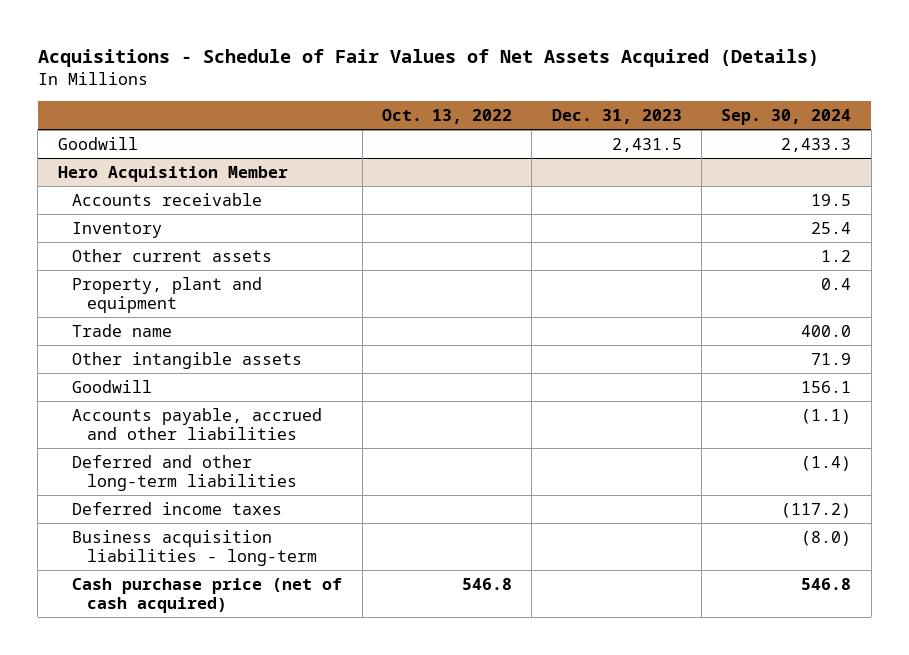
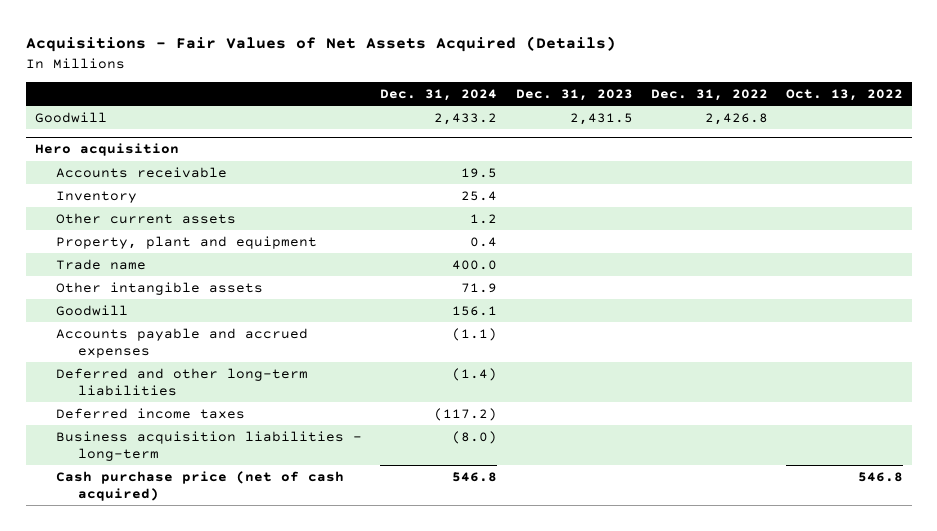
- Acquisitions - Schedule of Fair Values of Net Assets Acquired (Details)
+ Acquisitions - Fair Values of Net Assets Acquired (Details)
- | Oct. 13, 2022 | Dec. 31, 2023 | Sep. 30, 2024
+ | Dec. 31, 2024 | Dec. 31, 2023 | Dec. 31, 2022 | Oct. 13, 2022
- Hero Acquisition Member
+ Hero acquisition
- Accounts payable, accrued and other liabilities | | | (1.1)
+ Accounts payable and accrued expenses | (1.1) | | |

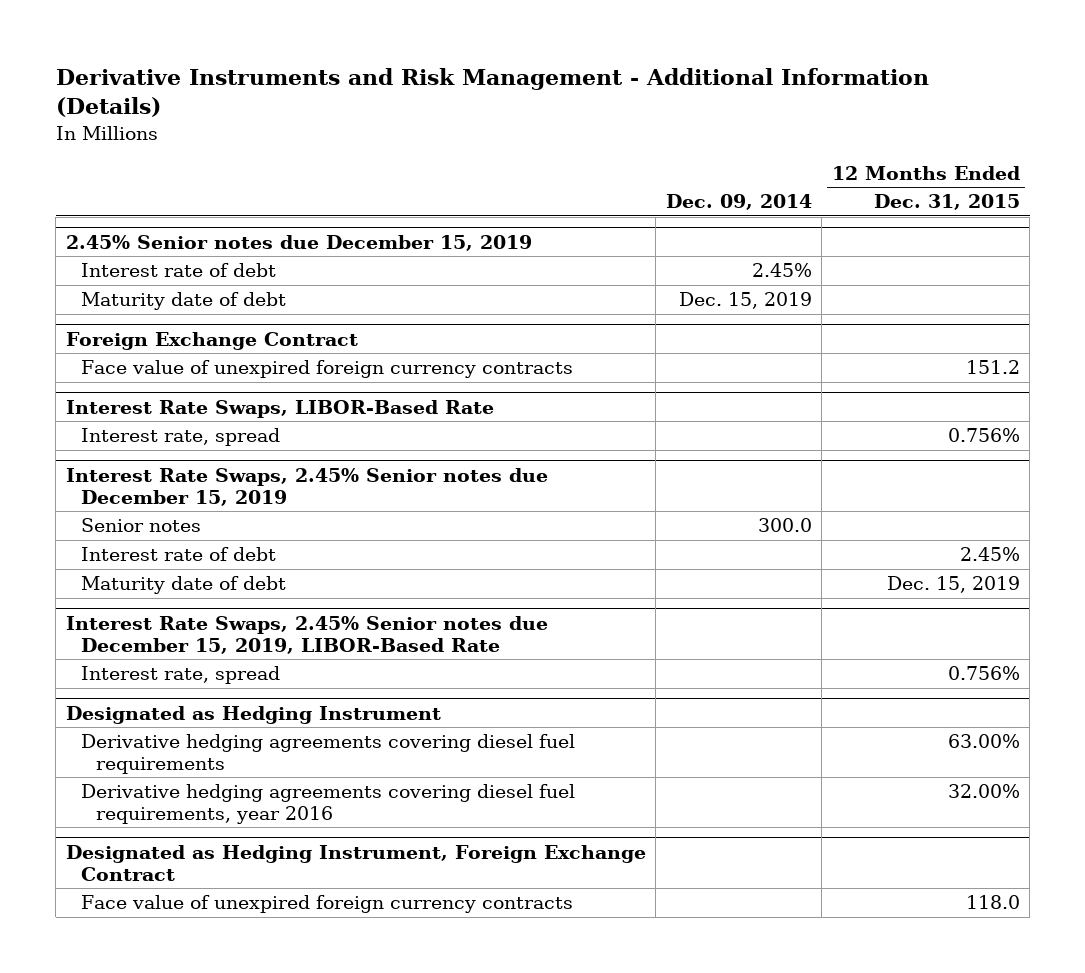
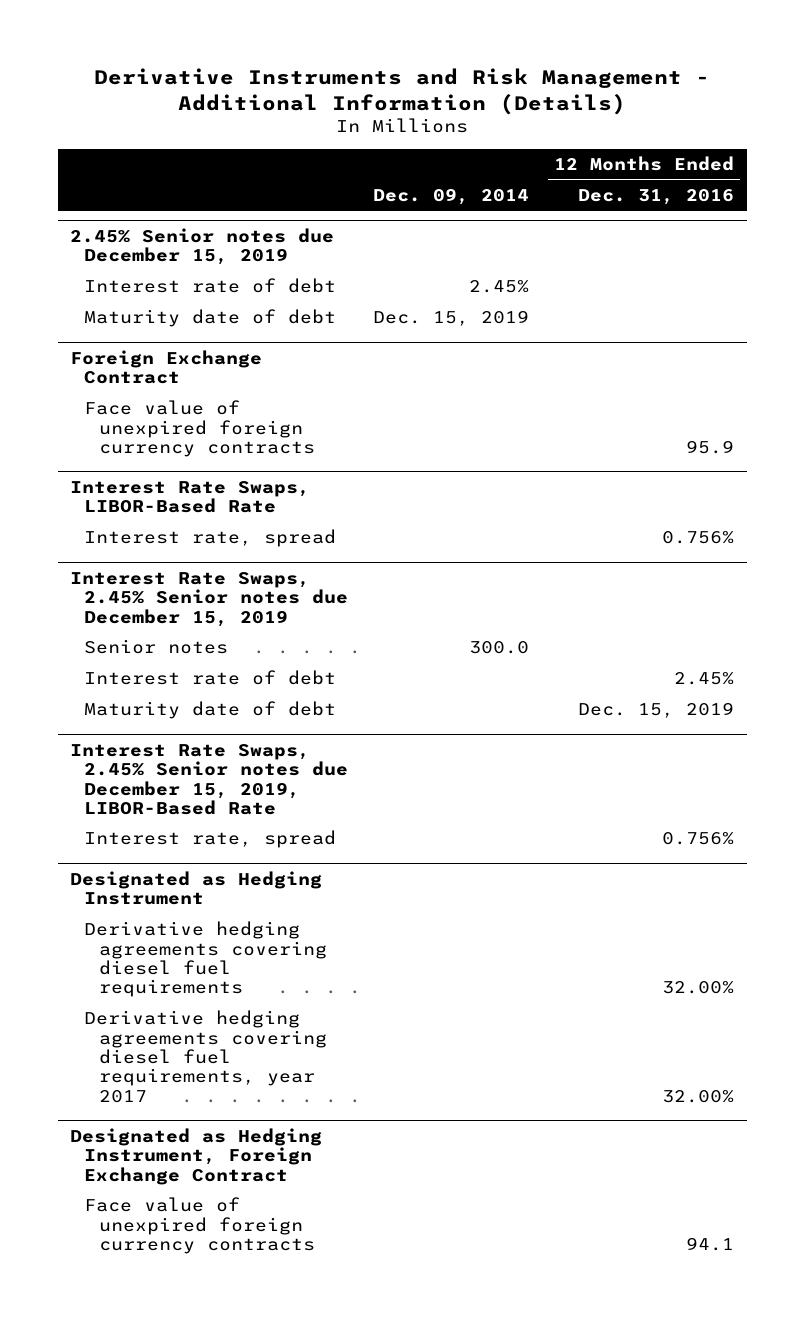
- | Dec. 09, 2014 | 12 Months Ended Dec. 31, 2015
+ | Dec. 09, 2014 | 12 Months Ended Dec. 31, 2016
@ Designated as Hedging Instrument
- Derivative hedging agreements covering diesel fuel requirements, year 2016 | | 32.00%
+ Derivative hedging agreements covering diesel fuel requirements, year 2017 | | 32.00%

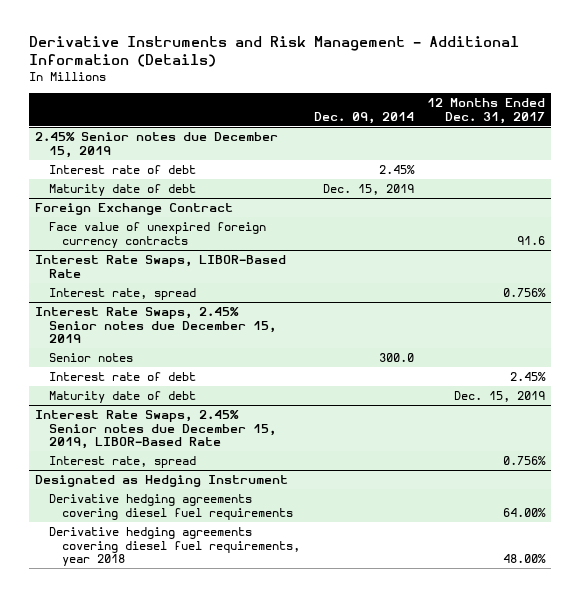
- | Dec. 09, 2014 | 12 Months Ended Dec. 31, 2016
+ | Dec. 09, 2014 | 12 Months Ended Dec. 31, 2017
@ Designated as Hedging Instrument
- Derivative hedging agreements covering diesel fuel requirements, year 2017 | | 32.00%
- Designated as Hedging Instrument, Foreign Exchange Contract
- Face value of unexpired foreign currency contracts | | 94.1
@ Designated as Hedging Instrument
+ Derivative hedging agreements covering diesel fuel requirements, year 2018 | | 48.00%

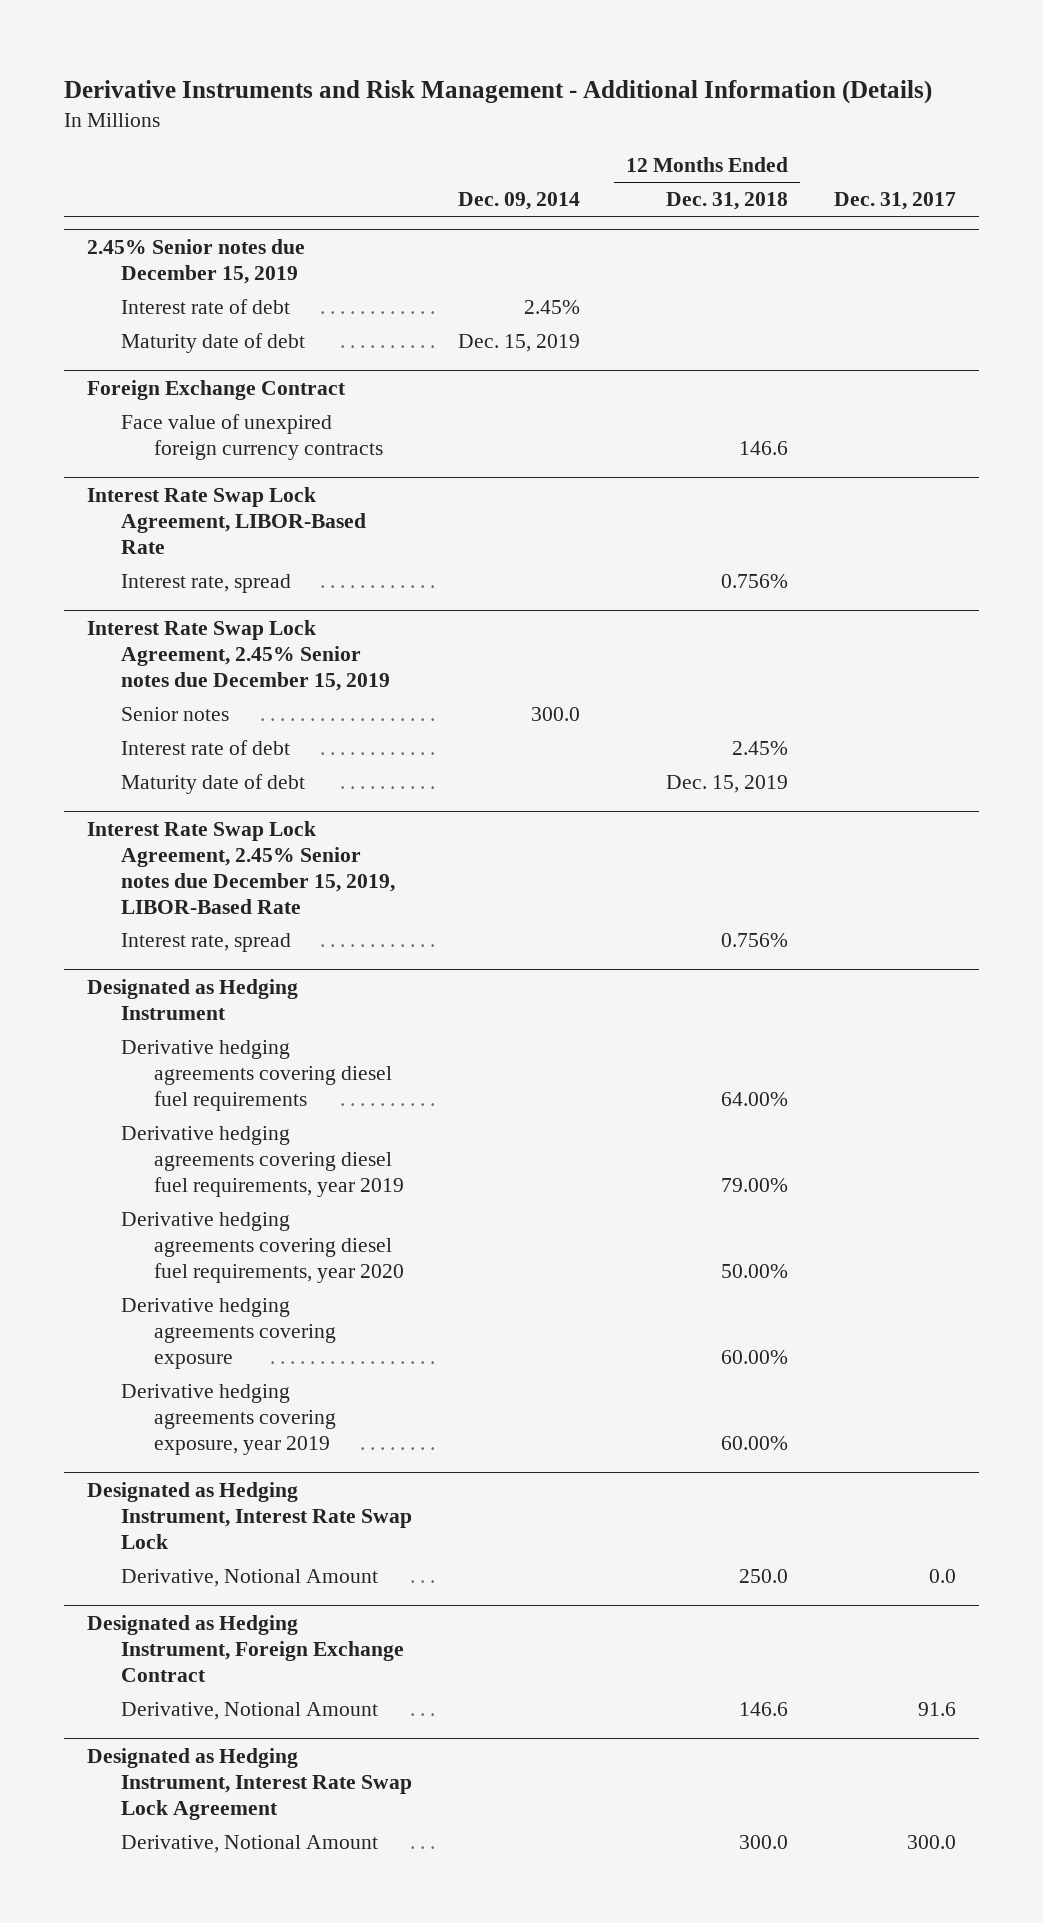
- | Dec. 09, 2014 | 12 Months Ended Dec. 31, 2017
+ | Dec. 09, 2014 | 12 Months Ended Dec. 31, 2018 | Dec. 31, 2017
- Interest Rate Swaps, LIBOR-Based Rate
+ Interest Rate Swap Lock Agreement, LIBOR-Based Rate
- Interest Rate Swaps, 2.45% Senior notes due December 15, 2019
+ Interest Rate Swap Lock Agreement, 2.45% Senior notes due December 15, 2019
- Interest Rate Swaps, 2.45% Senior notes due December 15, 2019, LIBOR-Based Rate
+ Interest Rate Swap Lock Agreement, 2.45% Senior notes due December 15, 2019, LIBOR-Based Rate
@ Designated as Hedging Instrument
- Derivative hedging agreements covering diesel fuel requirements, year 2018 | | 48.00%
+ Derivative hedging agreements covering diesel fuel requirements, year 2019 | | 79.00% |
+ Derivative hedging agreements covering diesel fuel requirements, year 2020 | | 50.00% |
+ Derivative hedging agreements covering exposure | | 60.00% |
+ Derivative hedging agreements covering exposure, year 2019 | | 60.00% |
+ Designated as Hedging Instrument, Interest Rate Swap Lock
+ Derivative, Notional Amount | | 250.0 | 0.0
+ Designated as Hedging Instrument, Foreign Exchange Contract
+ Derivative, Notional Amount | | 146.6 | 91.6
+ Designated as Hedging Instrument, Interest Rate Swap Lock Agreement
+ Derivative, Notional Amount | | 300.0 | 300.0

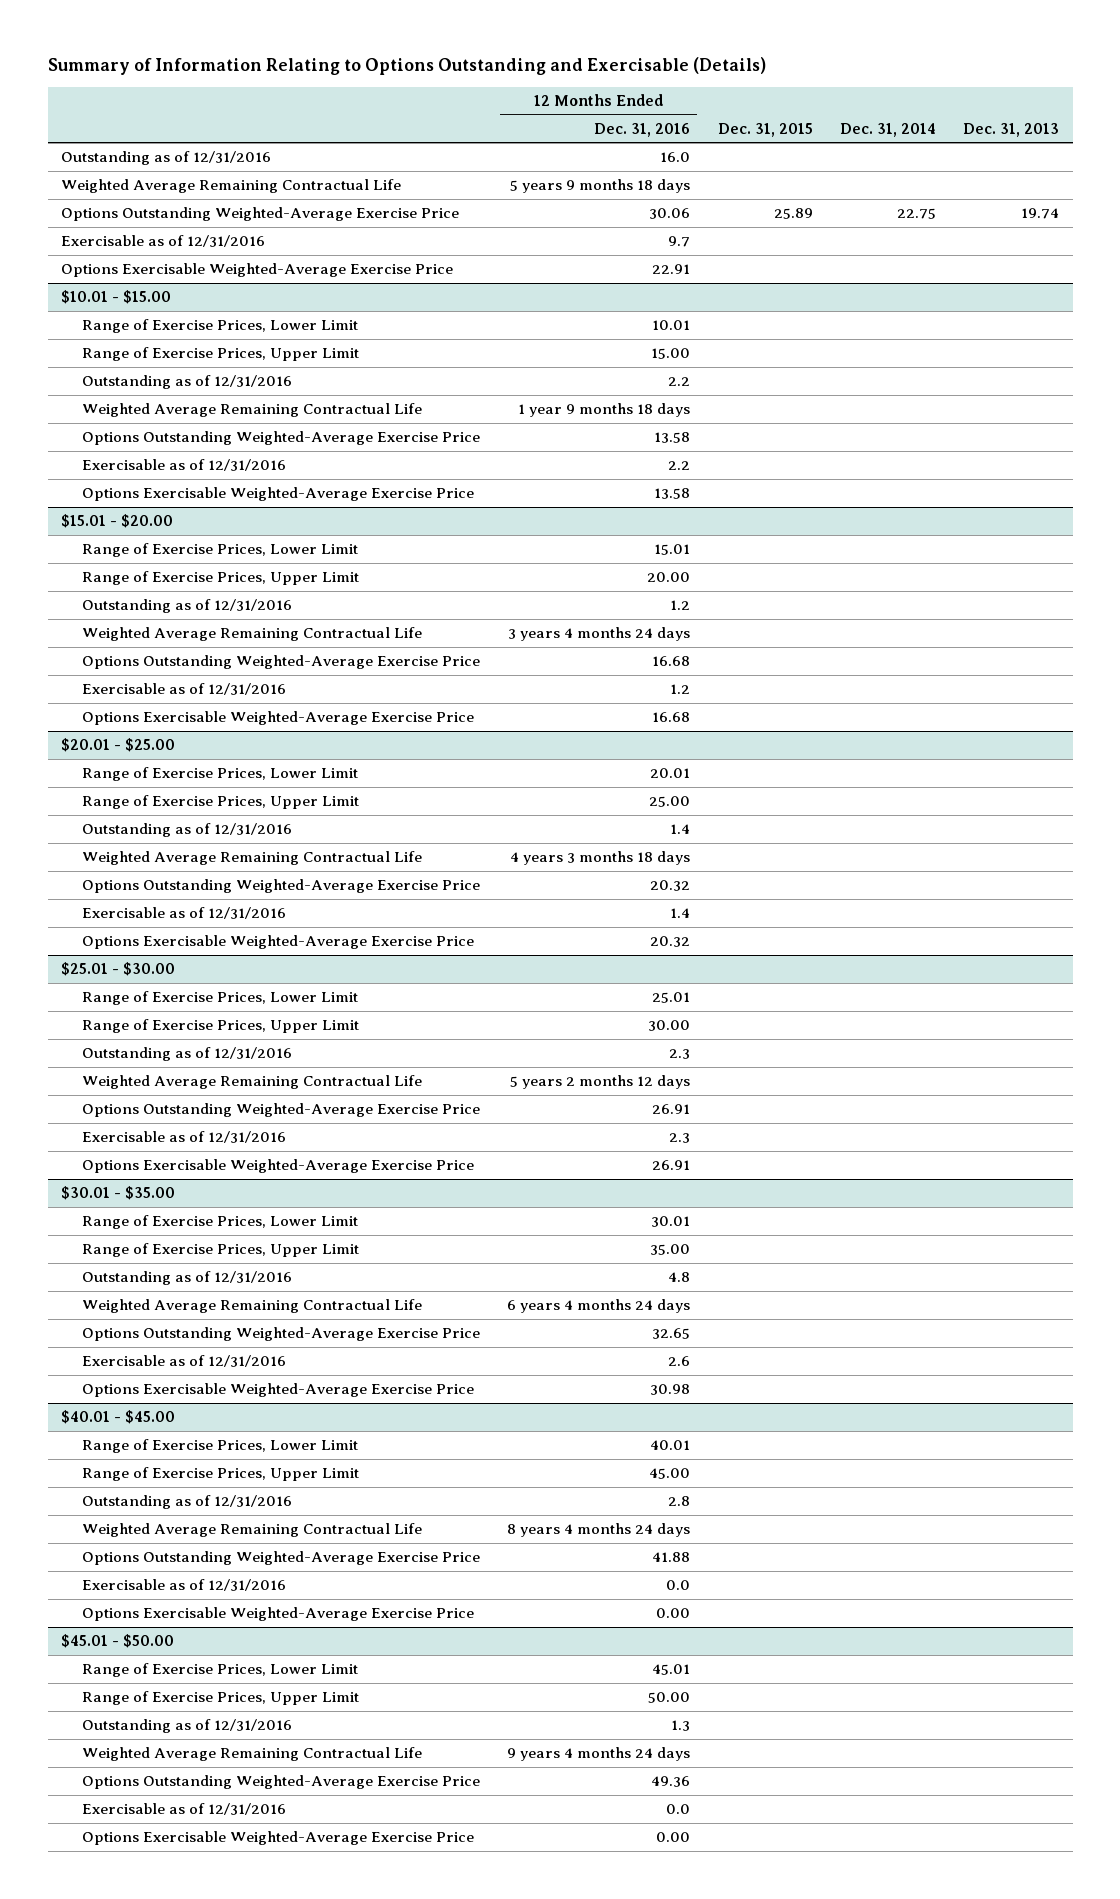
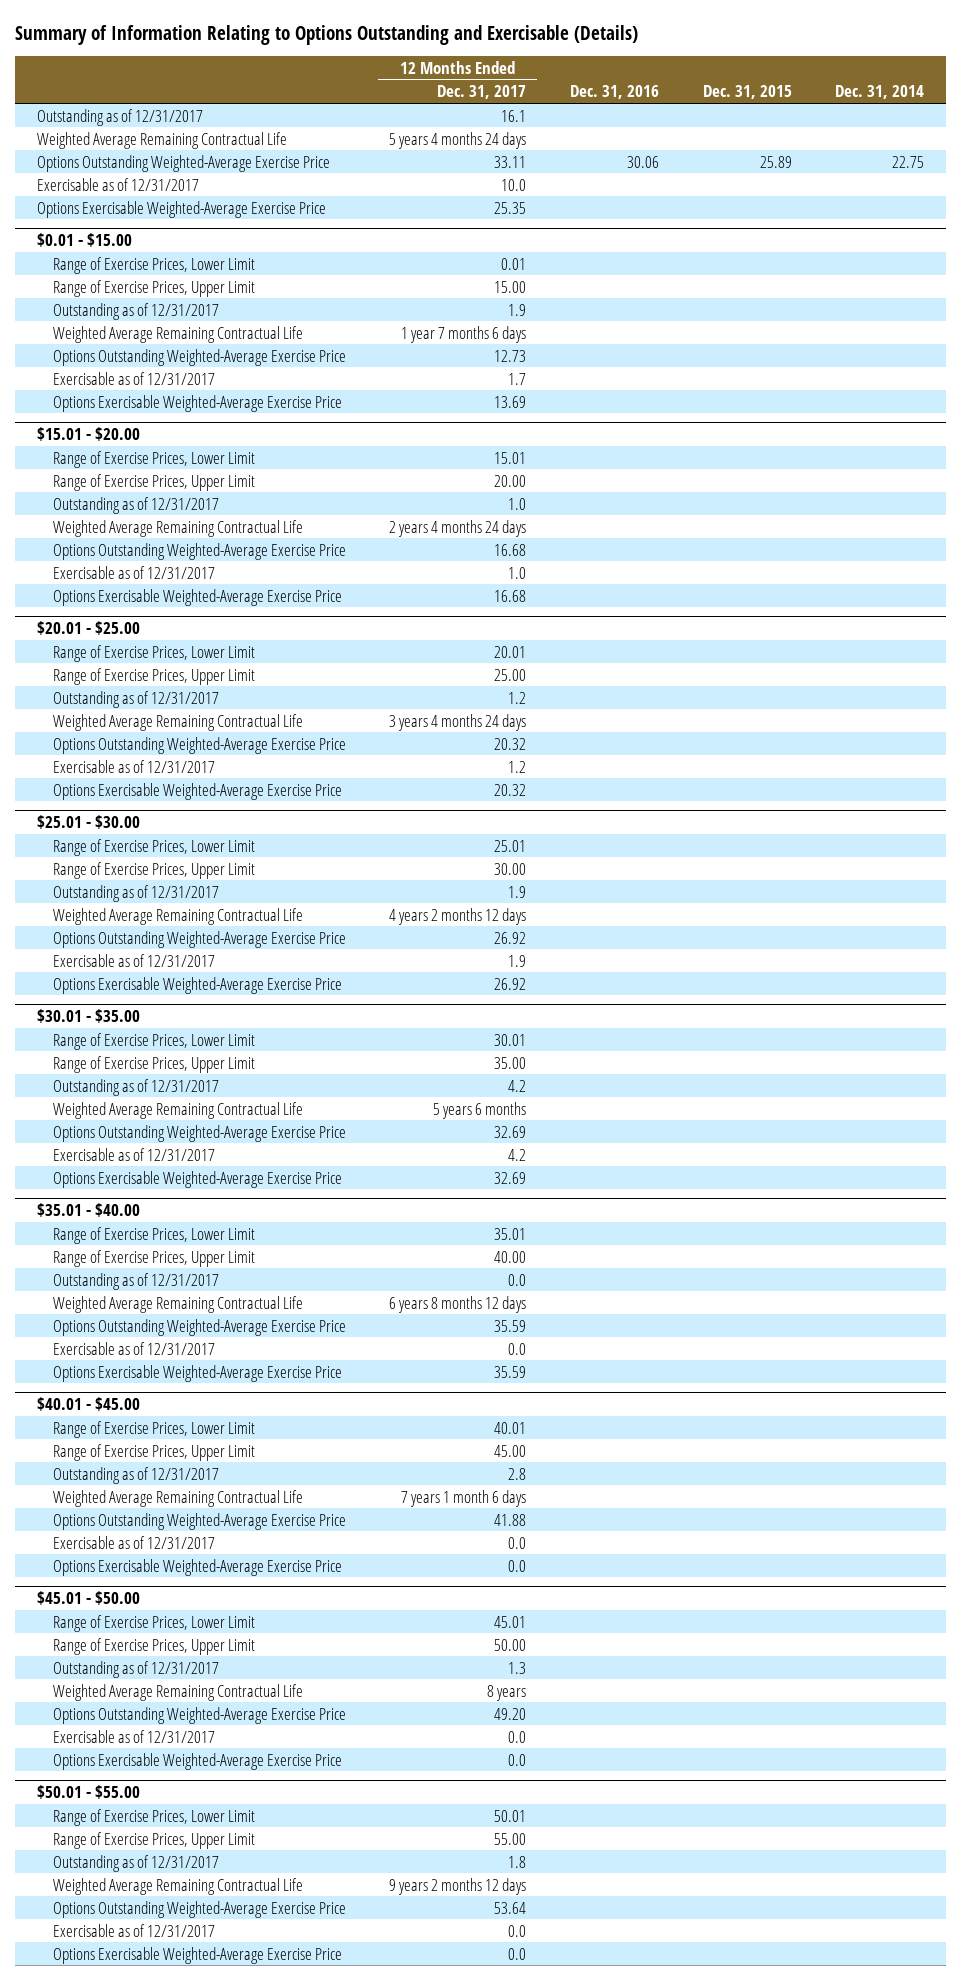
- | 12 Months Ended Dec. 31, 2016 | Dec. 31, 2015 | Dec. 31, 2014 | Dec. 31, 2013
+ | 12 Months Ended Dec. 31, 2017 | Dec. 31, 2016 | Dec. 31, 2015 | Dec. 31, 2014
- Outstanding as of 12/31/2016 | 16.0 | | |
+ Outstanding as of 12/31/2017 | 16.1 | | |
- Exercisable as of 12/31/2016 | 9.7 | | |
+ Exercisable as of 12/31/2017 | 10.0 | | |
- $10.01 - $15.00
+ $0.01 - $15.00
- Outstanding as of 12/31/2016 | 2.2 | | |
+ Outstanding as of 12/31/2017 | 1.9 | | |
- Exercisable as of 12/31/2016 | 2.2 | | |
+ Exercisable as of 12/31/2017 | 1.7 | | |
@ $15.01 - $20.00
- Outstanding as of 12/31/2016 | 1.2 | | |
+ Outstanding as of 12/31/2017 | 1.0 | | |
- Exercisable as of 12/31/2016 | 1.2 | | |
+ Exercisable as of 12/31/2017 | 1.0 | | |
@ $20.01 - $25.00
- Outstanding as of 12/31/2016 | 1.4 | | |
+ Outstanding as of 12/31/2017 | 1.2 | | |
- Exercisable as of 12/31/2016 | 1.4 | | |
+ Exercisable as of 12/31/2017 | 1.2 | | |
@ $25.01 - $30.00
- Outstanding as of 12/31/2016 | 2.3 | | |
+ Outstanding as of 12/31/2017 | 1.9 | | |
- Exercisable as of 12/31/2016 | 2.3 | | |
+ Exercisable as of 12/31/2017 | 1.9 | | |
@ $30.01 - $35.00
- Outstanding as of 12/31/2016 | 4.8 | | |
+ Outstanding as of 12/31/2017 | 4.2 | | |
- Exercisable as of 12/31/2016 | 2.6 | | |
+ Exercisable as of 12/31/2017 | 4.2 | | |
+ $35.01 - $40.00
+ Range of Exercise Prices, Lower Limit | 35.01 | | |
+ Range of Exercise Prices, Upper Limit | 40.00 | | |
+ Outstanding as of 12/31/2017 | 0.0 | | |
+ Weighted Average Remaining Contractual Life | 6 years 8 months 12 days | | |
+ Options Outstanding Weighted-Average Exercise Price | 35.59 | | |
+ Exercisable as of 12/31/2017 | 0.0 | | |
+ Options Exercisable Weighted-Average Exercise Price | 35.59 | | |
@ $40.01 - $45.00
- Outstanding as of 12/31/2016 | 2.8 | | |
+ Outstanding as of 12/31/2017 | 2.8 | | |
- Exercisable as of 12/31/2016 | 0.0 | | |
+ Exercisable as of 12/31/2017 | 0.0 | | |
@ $45.01 - $50.00
- Outstanding as of 12/31/2016 | 1.3 | | |
+ Outstanding as of 12/31/2017 | 1.3 | | |
- Exercisable as of 12/31/2016 | 0.0 | | |
+ Exercisable as of 12/31/2017 | 0.0 | | |
+ $50.01 - $55.00
+ Range of Exercise Prices, Lower Limit | 50.01 | | |
+ Range of Exercise Prices, Upper Limit | 55.00 | | |
+ Outstanding as of 12/31/2017 | 1.8 | | |
+ Weighted Average Remaining Contractual Life | 9 years 2 months 12 days | | |
+ Options Outstanding Weighted-Average Exercise Price | 53.64 | | |
+ Exercisable as of 12/31/2017 | 0.0 | | |
+ Options Exercisable Weighted-Average Exercise Price | 0.0 | | |

